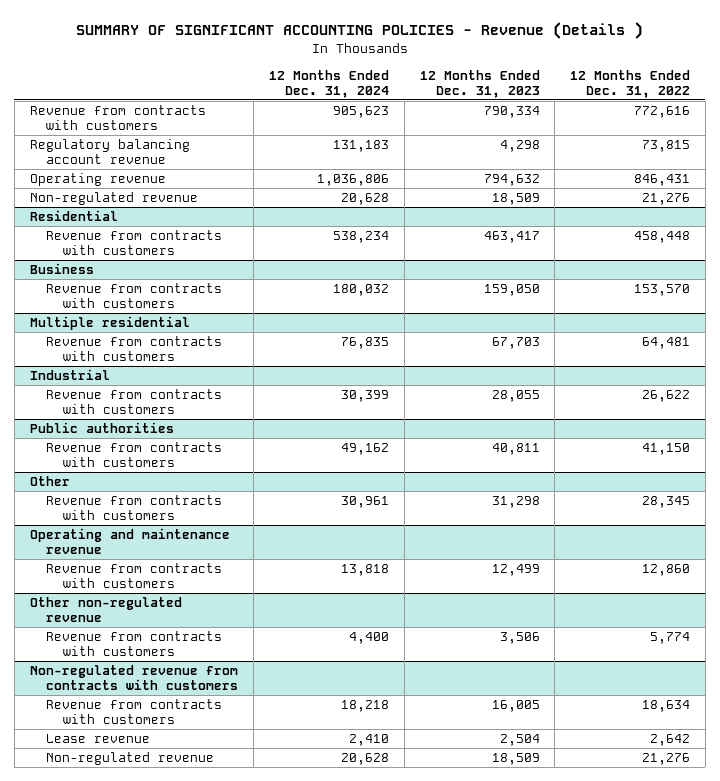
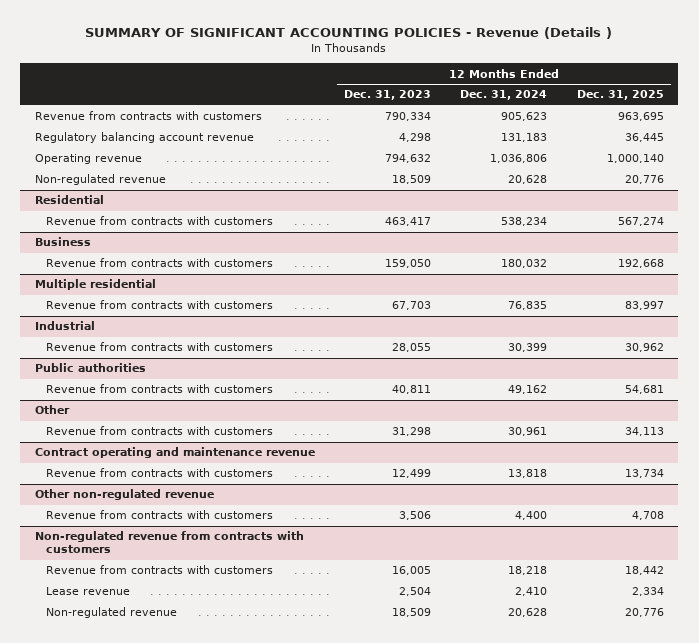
- | 12 Months Ended Dec. 31, 2024 | 12 Months Ended Dec. 31, 2023 | 12 Months Ended Dec. 31, 2022
+ | 12 Months Ended Dec. 31, 2023 | 12 Months Ended Dec. 31, 2024 | 12 Months Ended Dec. 31, 2025
- Operating and maintenance revenue
+ Contract operating and maintenance revenue

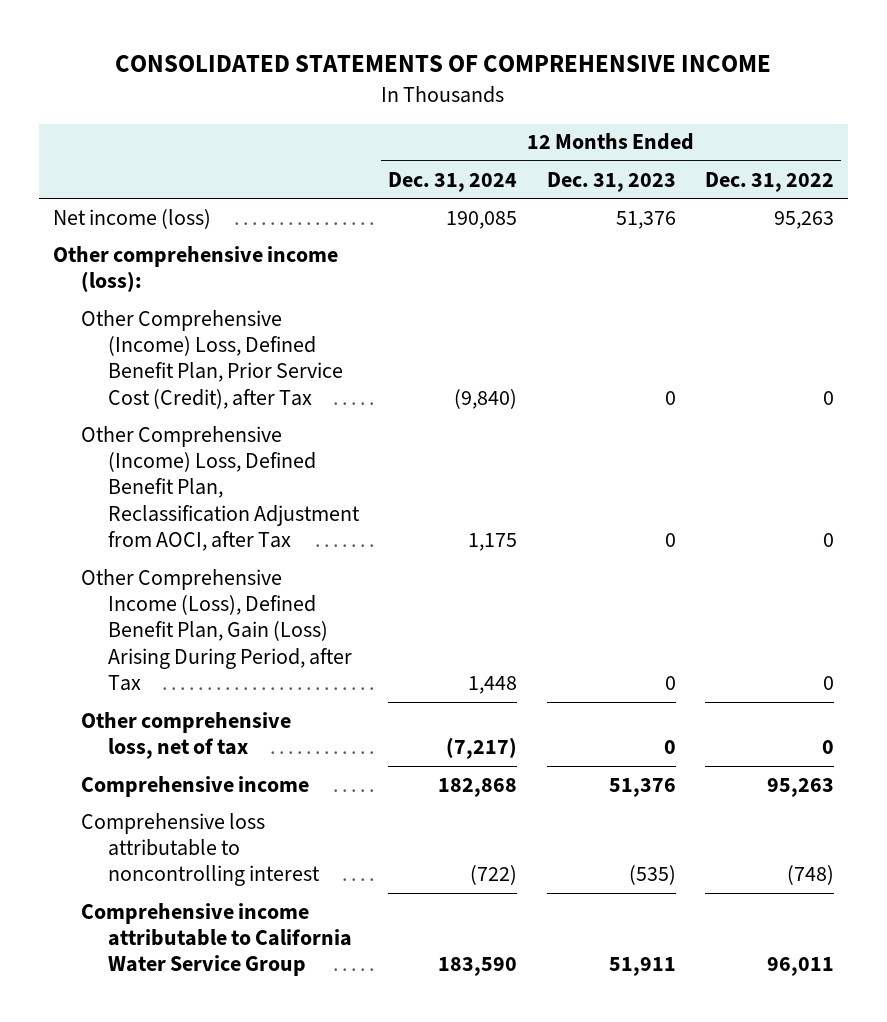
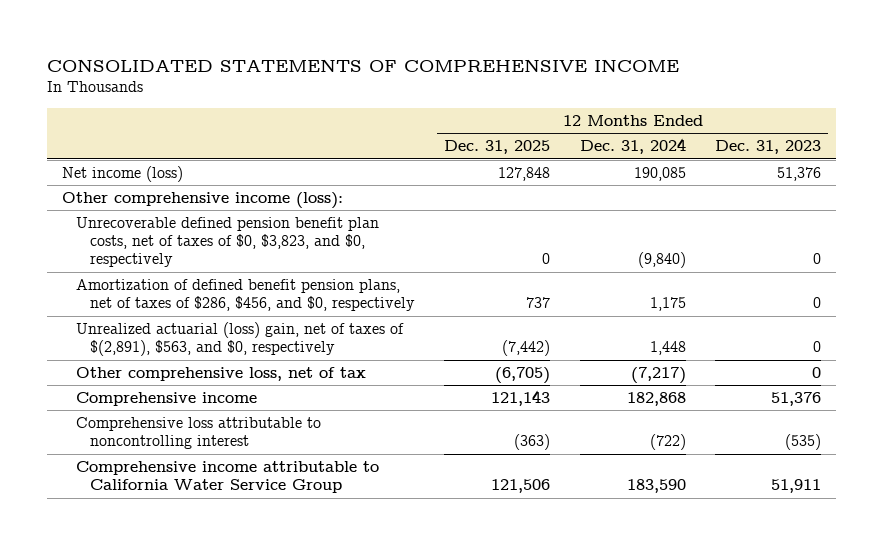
- | 12 Months Ended Dec. 31, 2024 | 12 Months Ended Dec. 31, 2023 | 12 Months Ended Dec. 31, 2022
+ | 12 Months Ended Dec. 31, 2025 | 12 Months Ended Dec. 31, 2024 | 12 Months Ended Dec. 31, 2023
- Other Comprehensive (Income) Loss, Defined Benefit Plan, Prior Service Cost (Credit), after Tax | (9,840) | 0 | 0
- Other Comprehensive (Income) Loss, Defined Benefit Plan, Reclassification Adjustment from AOCI, after Tax | 1,175 | 0 | 0
- Other Comprehensive Income (Loss), Defined Benefit Plan, Gain (Loss) Arising During Period, after Tax | 1,448 | 0 | 0
+ Unrecoverable defined pension benefit plan costs, net of taxes of $0, $3,823, and $0, respectively | 0 | (9,840) | 0
+ Amortization of defined benefit pension plans, net of taxes of $286, $456, and $0, respectively | 737 | 1,175 | 0
+ Unrealized actuarial (loss) gain, net of taxes of $(2,891), $563, and $0, respectively | (7,442) | 1,448 | 0

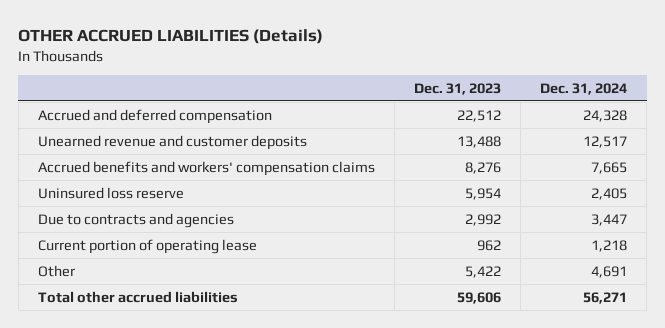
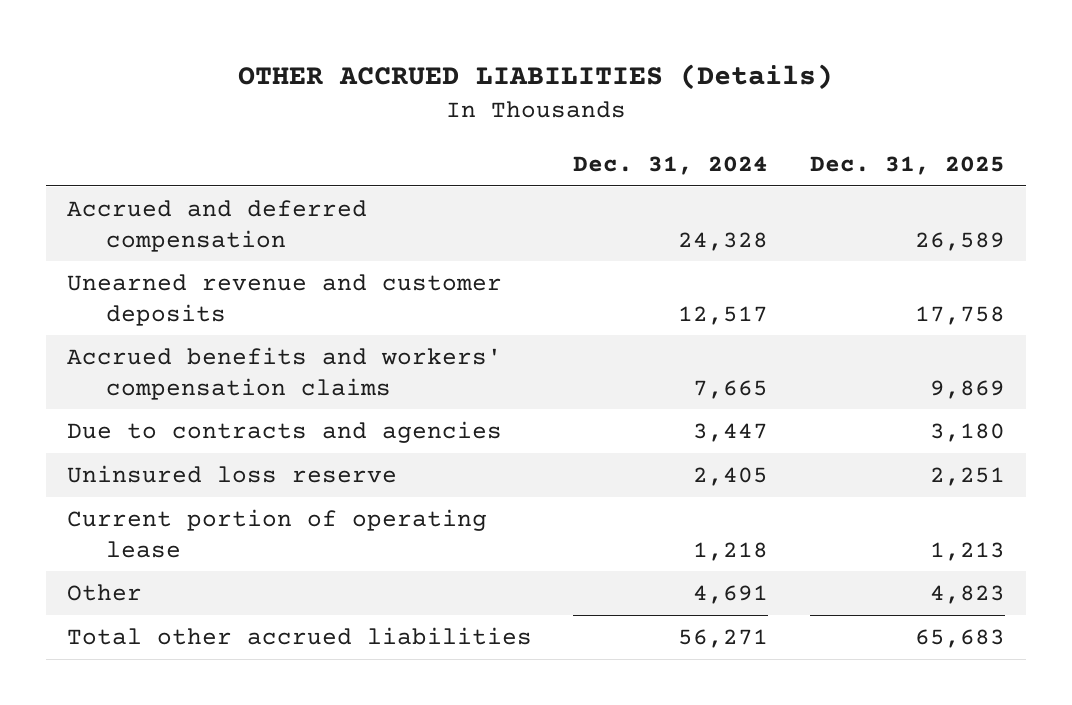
- | Dec. 31, 2023 | Dec. 31, 2024
+ | Dec. 31, 2024 | Dec. 31, 2025
moved down: Uninsured loss reserve | 2,405 | 2,251

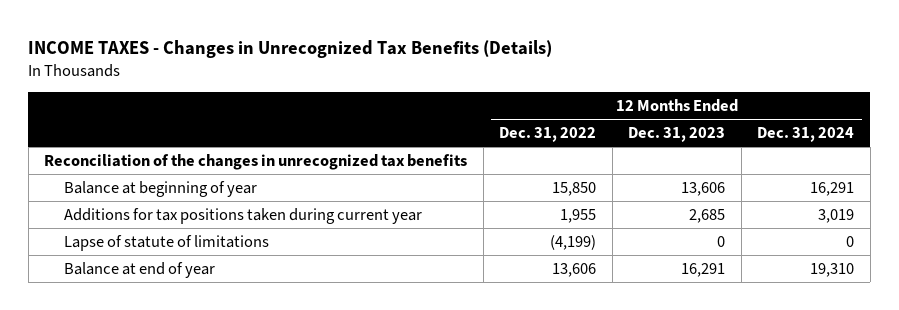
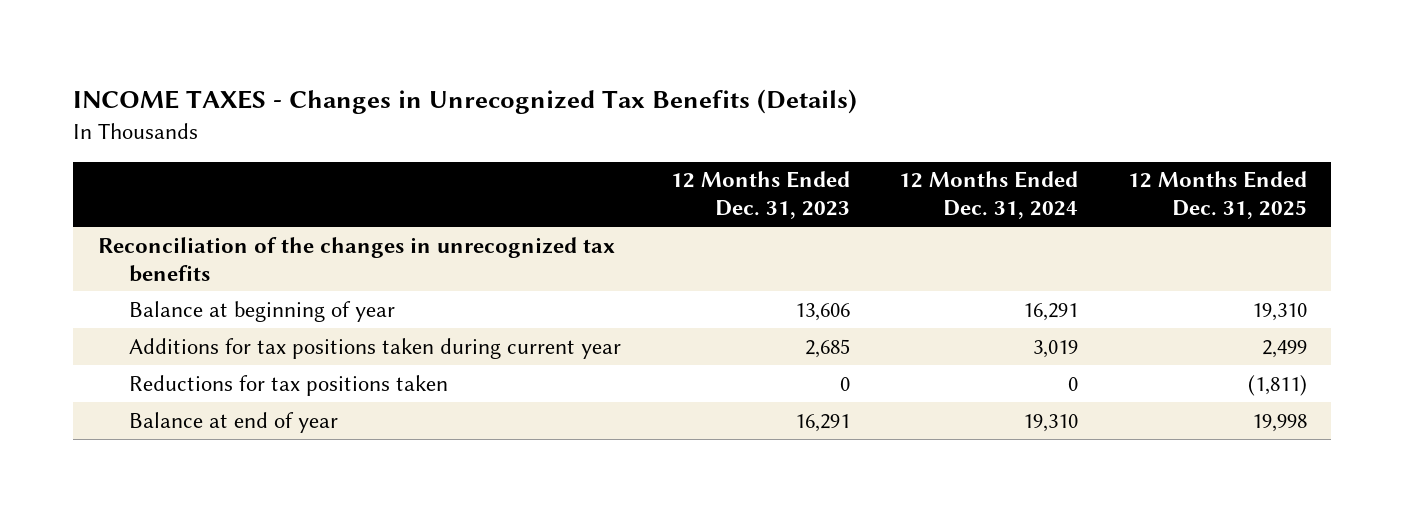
- | 12 Months Ended Dec. 31, 2022 | 12 Months Ended Dec. 31, 2023 | 12 Months Ended Dec. 31, 2024
+ | 12 Months Ended Dec. 31, 2023 | 12 Months Ended Dec. 31, 2024 | 12 Months Ended Dec. 31, 2025
- Lapse of statute of limitations | (4,199) | 0 | 0
+ Reductions for tax positions taken | 0 | 0 | (1,811)

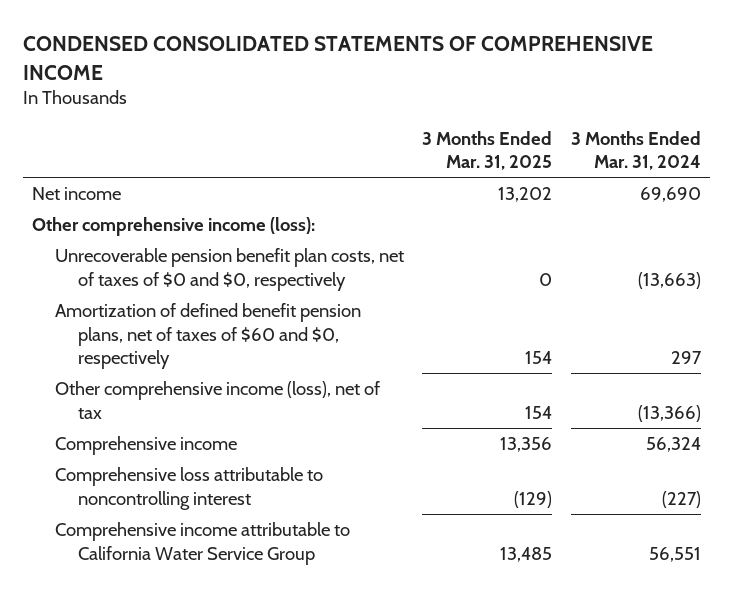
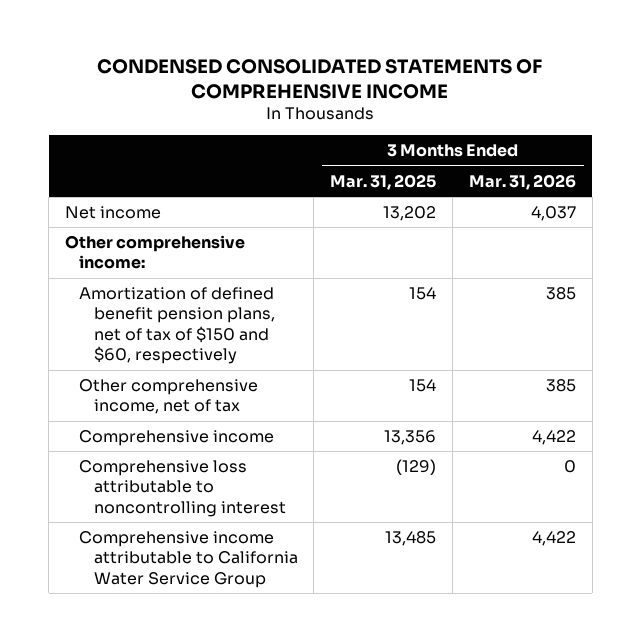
- | 3 Months Ended Mar. 31, 2025 | 3 Months Ended Mar. 31, 2024
+ | 3 Months Ended Mar. 31, 2025 | 3 Months Ended Mar. 31, 2026
- Other comprehensive income (loss):
- Unrecoverable pension benefit plan costs, net of taxes of $0 and $0, respectively | 0 | (13,663)
- Amortization of defined benefit pension plans, net of taxes of $60 and $0, respectively | 154 | 297
- Other comprehensive income (loss), net of tax | 154 | (13,366)
+ Other comprehensive income:
+ Amortization of defined benefit pension plans, net of tax of $150 and $60, respectively | 154 | 385
+ Other comprehensive income, net of tax | 154 | 385

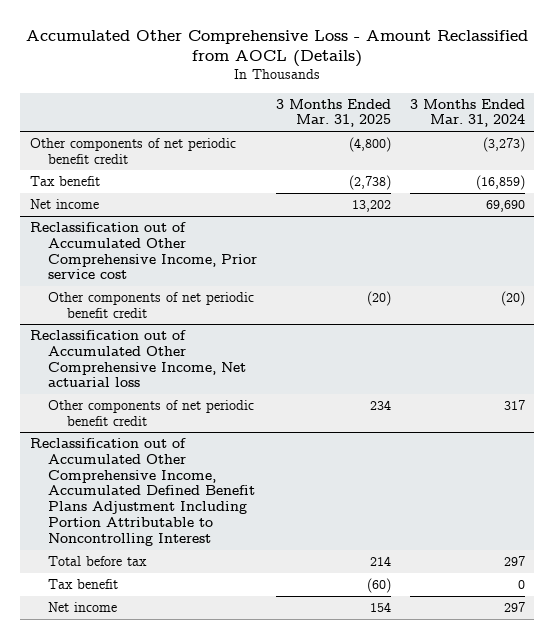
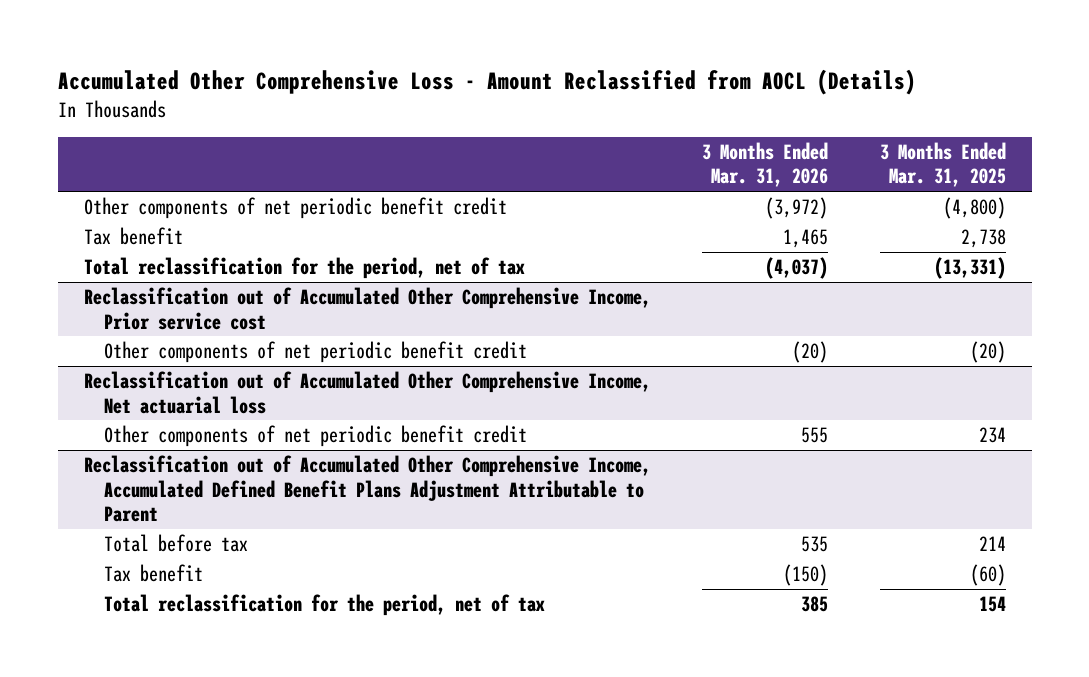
- | 3 Months Ended Mar. 31, 2025 | 3 Months Ended Mar. 31, 2024
+ | 3 Months Ended Mar. 31, 2026 | 3 Months Ended Mar. 31, 2025
- Tax benefit | (2,738) | (16,859)
- Net income | 13,202 | 69,690
+ Tax benefit | 1,465 | 2,738
+ Total reclassification for the period, net of tax | (4,037) | (13,331)
- Reclassification out of Accumulated Other Comprehensive Income, Accumulated Defined Benefit Plans Adjustment Including Portion Attributable to Noncontrolling Interest
+ Reclassification out of Accumulated Other Comprehensive Income, Accumulated Defined Benefit Plans Adjustment Attributable to Parent
- Net income | 154 | 297
+ Total reclassification for the period, net of tax | 385 | 154

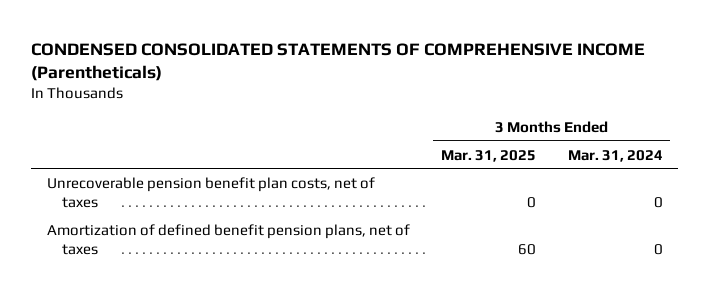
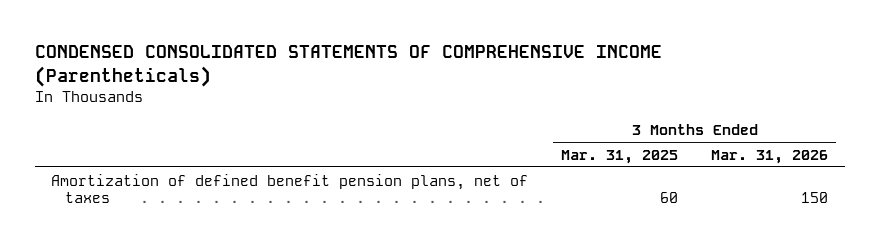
- | 3 Months Ended Mar. 31, 2025 | 3 Months Ended Mar. 31, 2024
+ | 3 Months Ended Mar. 31, 2025 | 3 Months Ended Mar. 31, 2026
- Unrecoverable pension benefit plan costs, net of taxes | 0 | 0

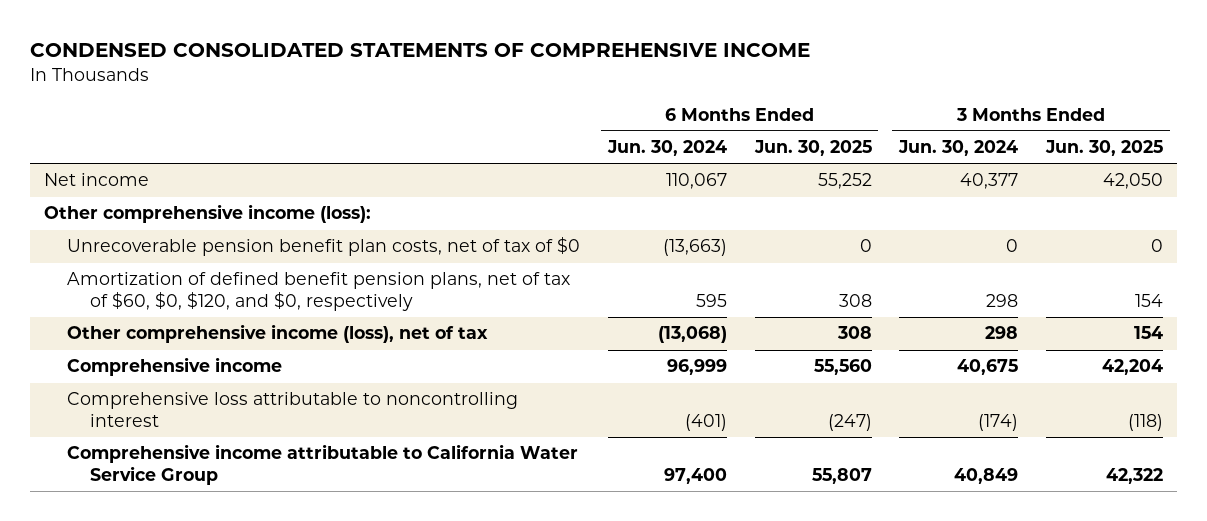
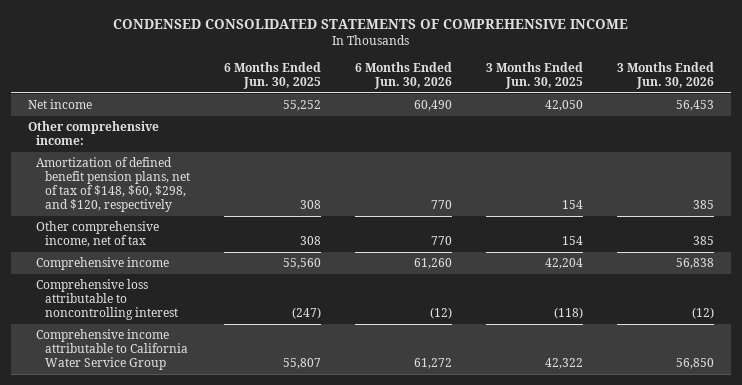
- | 6 Months Ended Jun. 30, 2024 | 6 Months Ended Jun. 30, 2025 | 3 Months Ended Jun. 30, 2024 | 3 Months Ended Jun. 30, 2025
+ | 6 Months Ended Jun. 30, 2025 | 6 Months Ended Jun. 30, 2026 | 3 Months Ended Jun. 30, 2025 | 3 Months Ended Jun. 30, 2026
- Other comprehensive income (loss):
- Unrecoverable pension benefit plan costs, net of tax of $0 | (13,663) | 0 | 0 | 0
- Amortization of defined benefit pension plans, net of tax of $60, $0, $120, and $0, respectively | 595 | 308 | 298 | 154
- Other comprehensive income (loss), net of tax | (13,068) | 308 | 298 | 154
+ Other comprehensive income:
+ Amortization of defined benefit pension plans, net of tax of $148, $60, $298, and $120, respectively | 308 | 770 | 154 | 385
+ Other comprehensive income, net of tax | 308 | 770 | 154 | 385

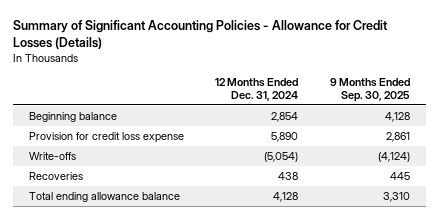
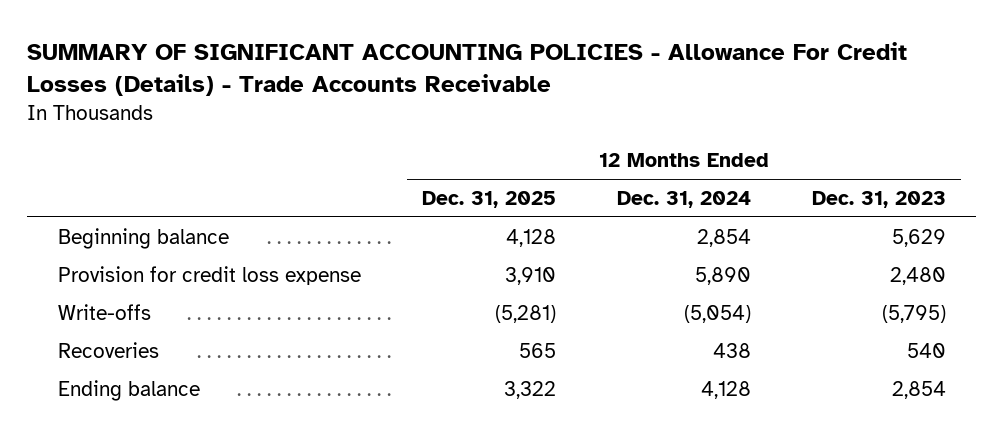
- Summary of Significant Accounting Policies - Allowance for Credit Losses (Details)
+ SUMMARY OF SIGNIFICANT ACCOUNTING POLICIES - Allowance For Credit Losses (Details) - Trade Accounts Receivable
- | 12 Months Ended Dec. 31, 2024 | 9 Months Ended Sep. 30, 2025
+ | 12 Months Ended Dec. 31, 2025 | 12 Months Ended Dec. 31, 2024 | 12 Months Ended Dec. 31, 2023
- Total ending allowance balance | 4,128 | 3,310
+ Ending balance | 3,322 | 4,128 | 2,854

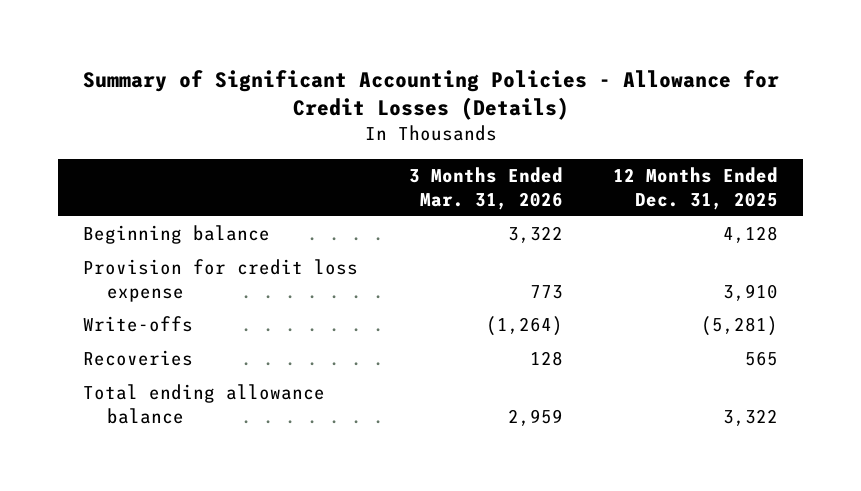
- SUMMARY OF SIGNIFICANT ACCOUNTING POLICIES - Allowance For Credit Losses (Details) - Trade Accounts Receivable
+ Summary of Significant Accounting Policies - Allowance for Credit Losses (Details)
- | 12 Months Ended Dec. 31, 2025 | 12 Months Ended Dec. 31, 2024 | 12 Months Ended Dec. 31, 2023
+ | 3 Months Ended Mar. 31, 2026 | 12 Months Ended Dec. 31, 2025
- Ending balance | 3,322 | 4,128 | 2,854
+ Total ending allowance balance | 2,959 | 3,322

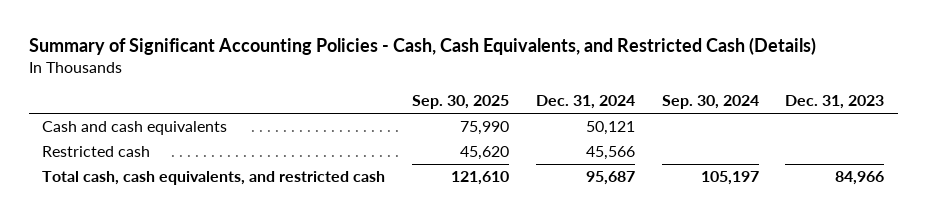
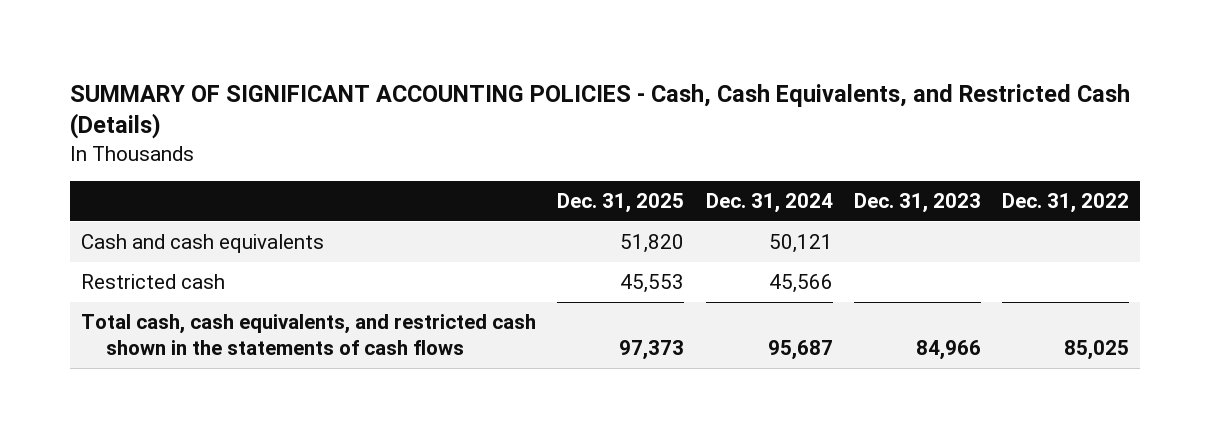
- Summary of Significant Accounting Policies - Cash, Cash Equivalents, and Restricted Cash (Details)
+ SUMMARY OF SIGNIFICANT ACCOUNTING POLICIES - Cash, Cash Equivalents, and Restricted Cash (Details)
- | Sep. 30, 2025 | Dec. 31, 2024 | Sep. 30, 2024 | Dec. 31, 2023
+ | Dec. 31, 2025 | Dec. 31, 2024 | Dec. 31, 2023 | Dec. 31, 2022
- Total cash, cash equivalents, and restricted cash | 121,610 | 95,687 | 105,197 | 84,966
+ Total cash, cash equivalents, and restricted cash shown in the statements of cash flows | 97,373 | 95,687 | 84,966 | 85,025

